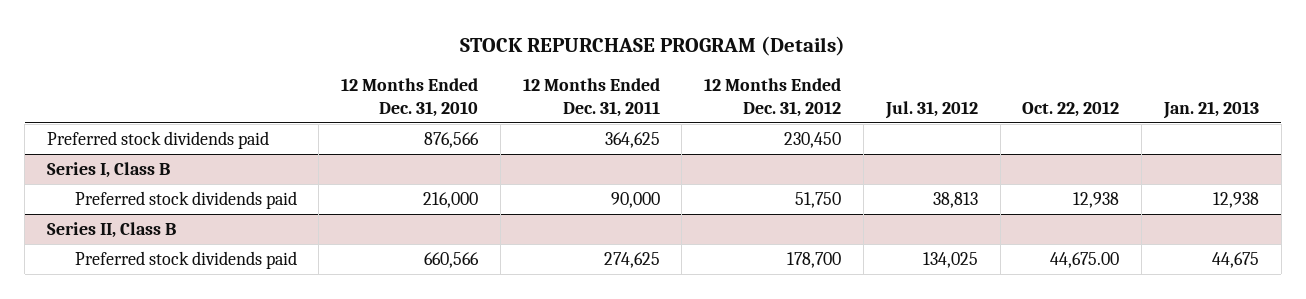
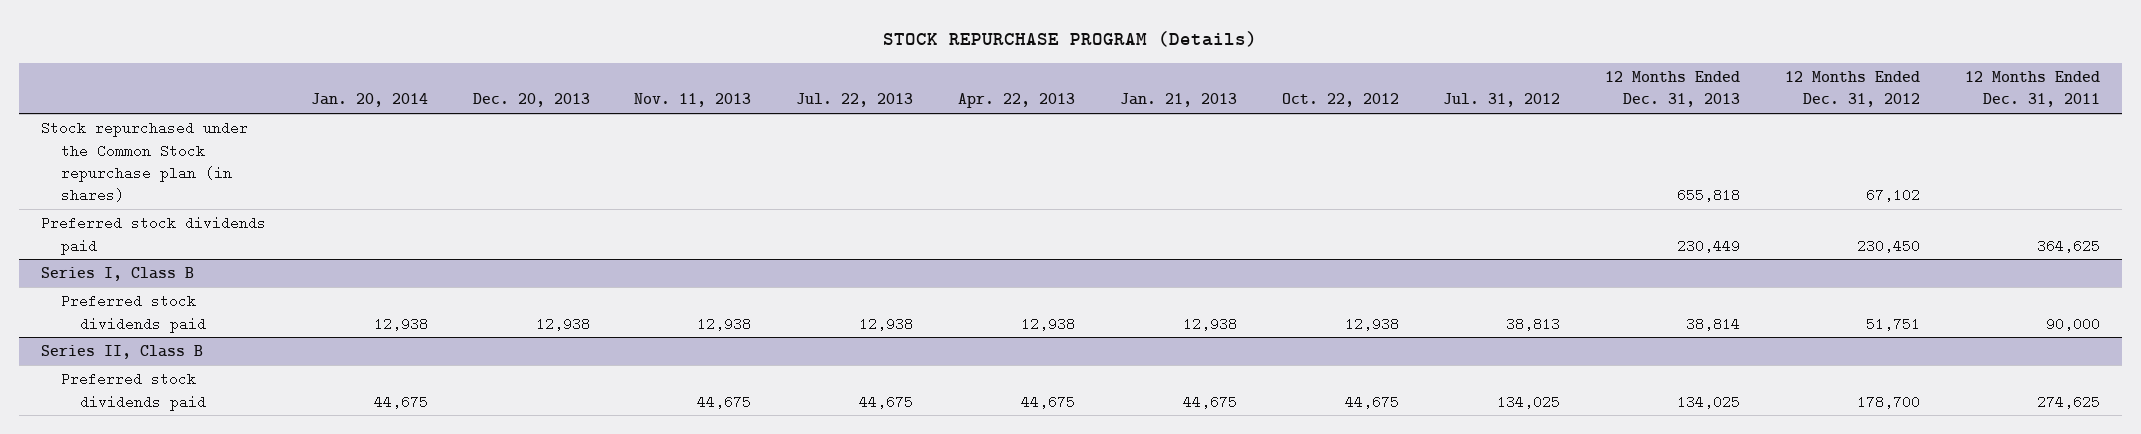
- | 12 Months Ended Dec. 31, 2010 | 12 Months Ended Dec. 31, 2011 | 12 Months Ended Dec. 31, 2012 | Jul. 31, 2012 | Oct. 22, 2012 | Jan. 21, 2013
+ | Jan. 20, 2014 | Dec. 20, 2013 | Nov. 11, 2013 | Jul. 22, 2013 | Apr. 22, 2013 | Jan. 21, 2013 | Oct. 22, 2012 | Jul. 31, 2012 | 12 Months Ended Dec. 31, 2013 | 12 Months Ended Dec. 31, 2012 | 12 Months Ended Dec. 31, 2011
+ Stock repurchased under the Common Stock repurchase plan (in shares) | | | | | | | | | 655,818 | 67,102 |
@ Series I, Class B
- Preferred stock dividends paid | 216,000 | 90,000 | 51,750 | 38,813 | 12,938 | 12,938
+ Preferred stock dividends paid | 12,938 | 12,938 | 12,938 | 12,938 | 12,938 | 12,938 | 12,938 | 38,813 | 38,814 | 51,751 | 90,000
@ Series II, Class B
- Preferred stock dividends paid | 660,566 | 274,625 | 178,700 | 134,025 | 44,675.00 | 44,675
+ Preferred stock dividends paid | 44,675 | | 44,675 | 44,675 | 44,675 | 44,675 | 44,675 | 134,025 | 134,025 | 178,700 | 274,625

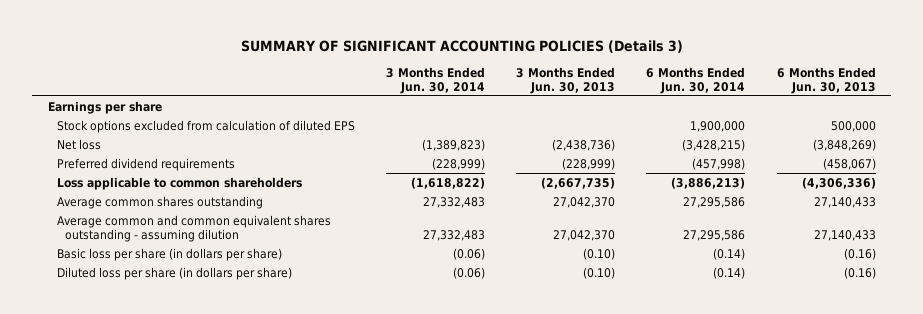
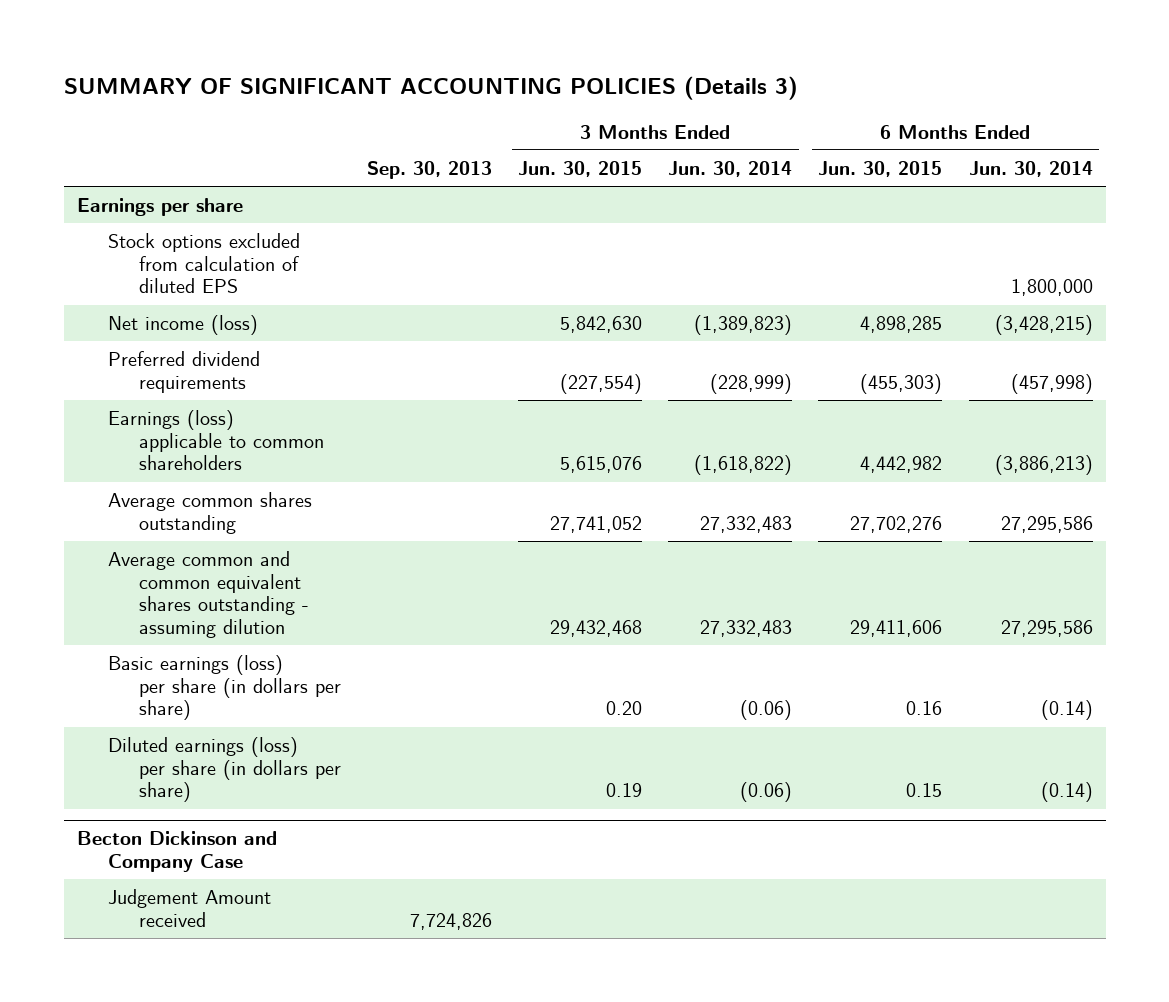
- | 3 Months Ended Jun. 30, 2014 | 3 Months Ended Jun. 30, 2013 | 6 Months Ended Jun. 30, 2014 | 6 Months Ended Jun. 30, 2013
+ | Sep. 30, 2013 | 3 Months Ended Jun. 30, 2015 | 3 Months Ended Jun. 30, 2014 | 6 Months Ended Jun. 30, 2015 | 6 Months Ended Jun. 30, 2014
- Stock options excluded from calculation of diluted EPS | | | 1,900,000 | 500,000
- Net loss | (1,389,823) | (2,438,736) | (3,428,215) | (3,848,269)
+ Stock options excluded from calculation of diluted EPS | | | | | 1,800,000
+ Net income (loss) | | 5,842,630 | (1,389,823) | 4,898,285 | (3,428,215)
- Loss applicable to common shareholders | (1,618,822) | (2,667,735) | (3,886,213) | (4,306,336)
+ Earnings (loss) applicable to common shareholders | | 5,615,076 | (1,618,822) | 4,442,982 | (3,886,213)
- Basic loss per share (in dollars per share) | (0.06) | (0.10) | (0.14) | (0.16)
- Diluted loss per share (in dollars per share) | (0.06) | (0.10) | (0.14) | (0.16)
+ Basic earnings (loss) per share (in dollars per share) | | 0.20 | (0.06) | 0.16 | (0.14)
+ Diluted earnings (loss) per share (in dollars per share) | | 0.19 | (0.06) | 0.15 | (0.14)
+ Becton Dickinson and Company Case
+ Judgement Amount received | 7,724,826 | | | |

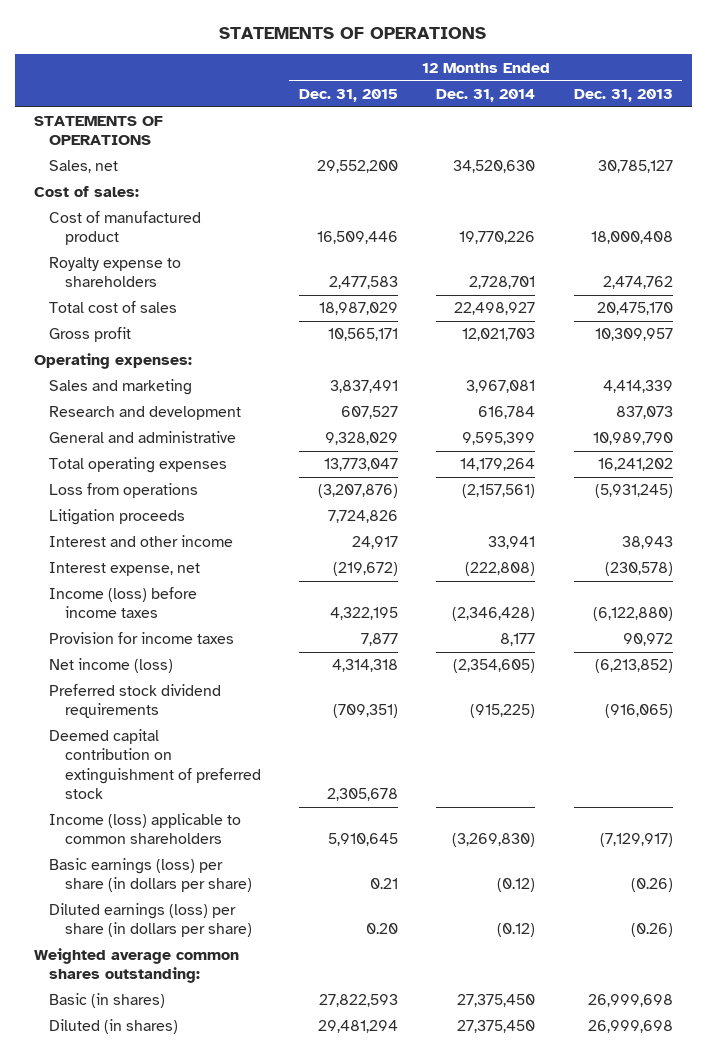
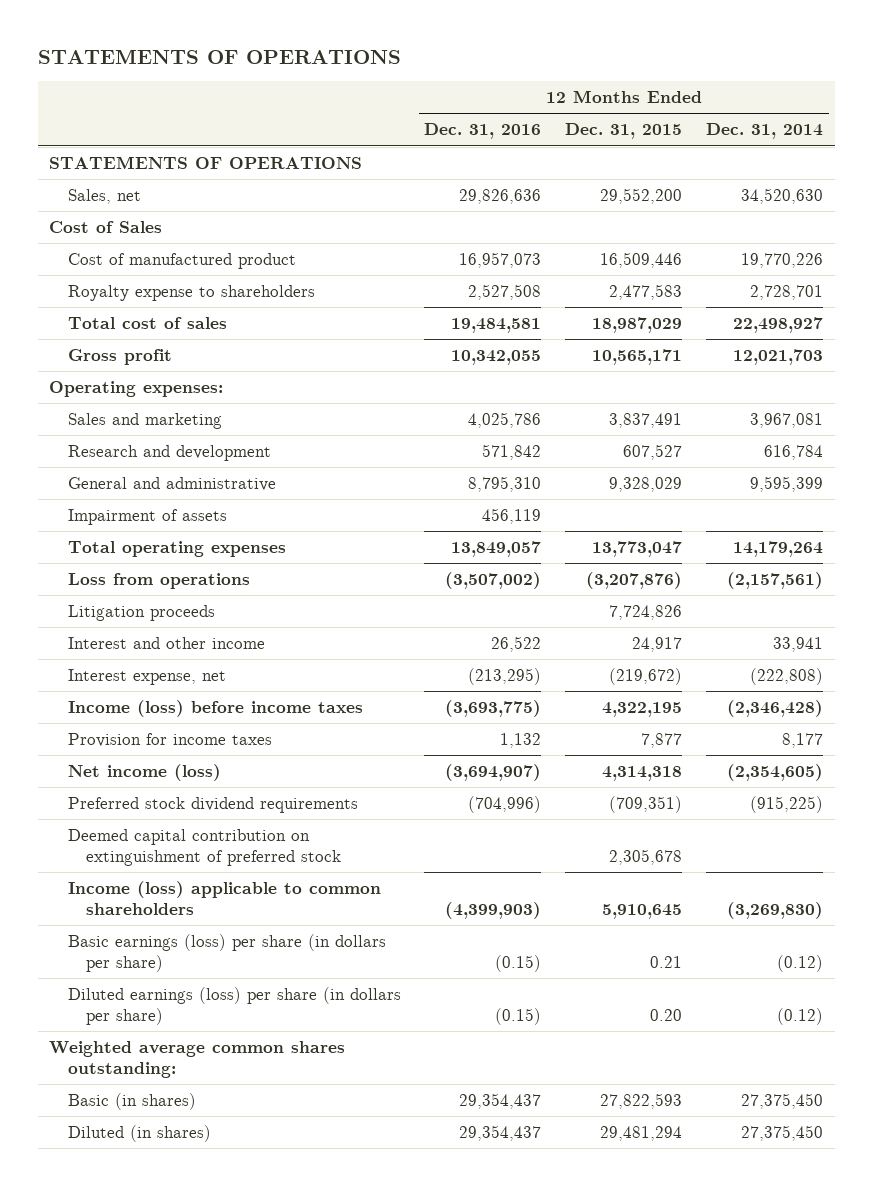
- | 12 Months Ended Dec. 31, 2015 | 12 Months Ended Dec. 31, 2014 | 12 Months Ended Dec. 31, 2013
+ | 12 Months Ended Dec. 31, 2016 | 12 Months Ended Dec. 31, 2015 | 12 Months Ended Dec. 31, 2014
- Cost of sales:
+ Cost of Sales
+ Impairment of assets | 456,119 | |

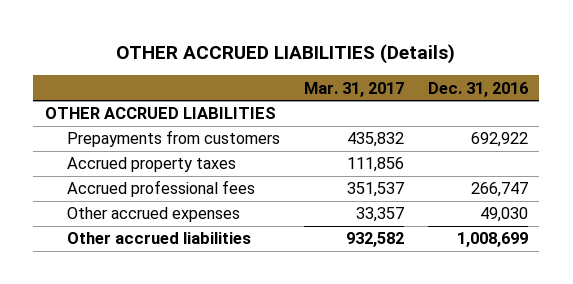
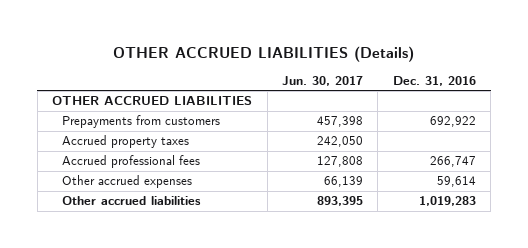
- | Mar. 31, 2017 | Dec. 31, 2016
+ | Jun. 30, 2017 | Dec. 31, 2016
- Other accrued expenses | 33,357 | 49,030
- Other accrued liabilities | 932,582 | 1,008,699
+ Other accrued expenses | 66,139 | 59,614
+ Other accrued liabilities | 893,395 | 1,019,283

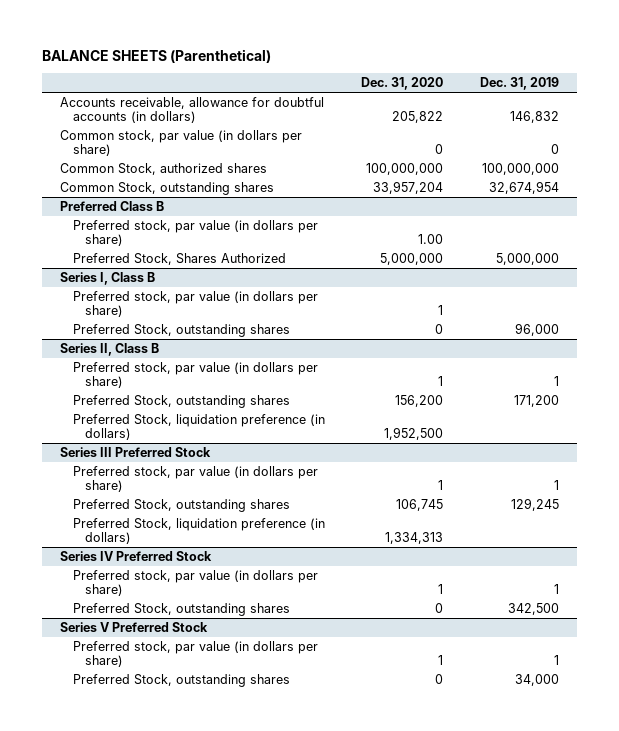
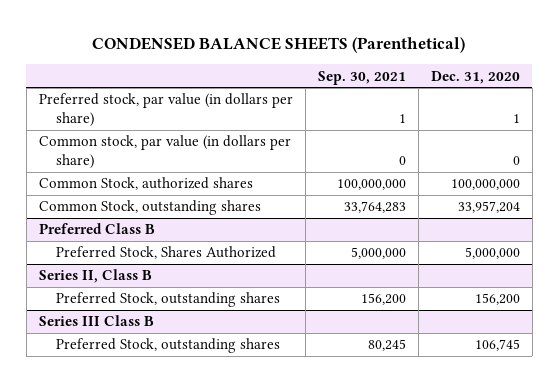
- BALANCE SHEETS (Parenthetical)
+ CONDENSED BALANCE SHEETS (Parenthetical)
- | Dec. 31, 2020 | Dec. 31, 2019
+ | Sep. 30, 2021 | Dec. 31, 2020
- Accounts receivable, allowance for doubtful accounts (in dollars) | 205,822 | 146,832
+ Preferred stock, par value (in dollars per share) | 1 | 1
@ Preferred Class B
- Preferred stock, par value (in dollars per share) | 1.00 |
- Series I, Class B
- Preferred stock, par value (in dollars per share) | 1 |
- Preferred Stock, outstanding shares | 0 | 96,000
@ Series II, Class B
- Preferred stock, par value (in dollars per share) | 1 | 1
- Preferred Stock, liquidation preference (in dollars) | 1,952,500 |
- Series III Preferred Stock
- Preferred stock, par value (in dollars per share) | 1 | 1
+ Series III Class B
- Preferred Stock, liquidation preference (in dollars) | 1,334,313 |
- Series IV Preferred Stock
- Preferred stock, par value (in dollars per share) | 1 | 1
- Preferred Stock, outstanding shares | 0 | 342,500
- Series V Preferred Stock
- Preferred stock, par value (in dollars per share) | 1 | 1
- Preferred Stock, outstanding shares | 0 | 34,000

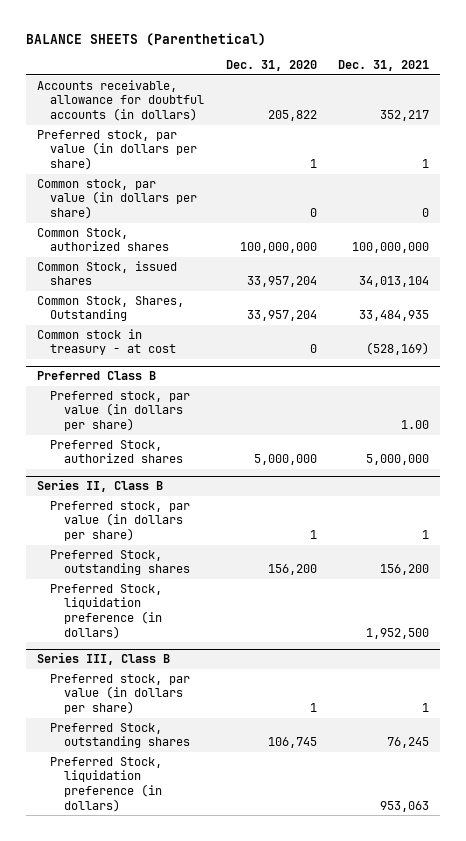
- CONDENSED BALANCE SHEETS (Parenthetical)
+ BALANCE SHEETS (Parenthetical)
- | Sep. 30, 2021 | Dec. 31, 2020
+ | Dec. 31, 2020 | Dec. 31, 2021
+ Accounts receivable, allowance for doubtful accounts (in dollars) | 205,822 | 352,217
- Common Stock, outstanding shares | 33,764,283 | 33,957,204
+ Common Stock, issued shares | 33,957,204 | 34,013,104
+ Common Stock, Shares, Outstanding | 33,957,204 | 33,484,935
+ Common stock in treasury - at cost | 0 | (528,169)
@ Preferred Class B
- Preferred Stock, Shares Authorized | 5,000,000 | 5,000,000
+ Preferred stock, par value (in dollars per share) | | 1.00
+ Preferred Stock, authorized shares | 5,000,000 | 5,000,000
@ Series II, Class B
+ Preferred stock, par value (in dollars per share) | 1 | 1
- Series III Class B
@ Series II, Class B
+ Preferred Stock, liquidation preference (in dollars) | | 1,952,500
+ Series III, Class B
+ Preferred stock, par value (in dollars per share) | 1 | 1
+ Preferred Stock, liquidation preference (in dollars) | | 953,063

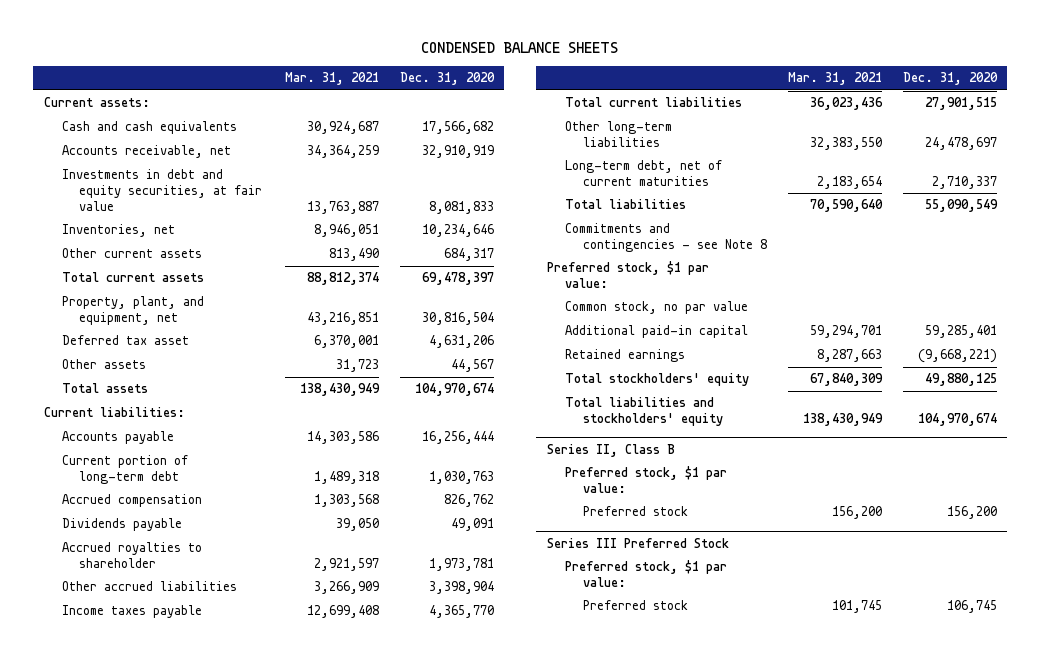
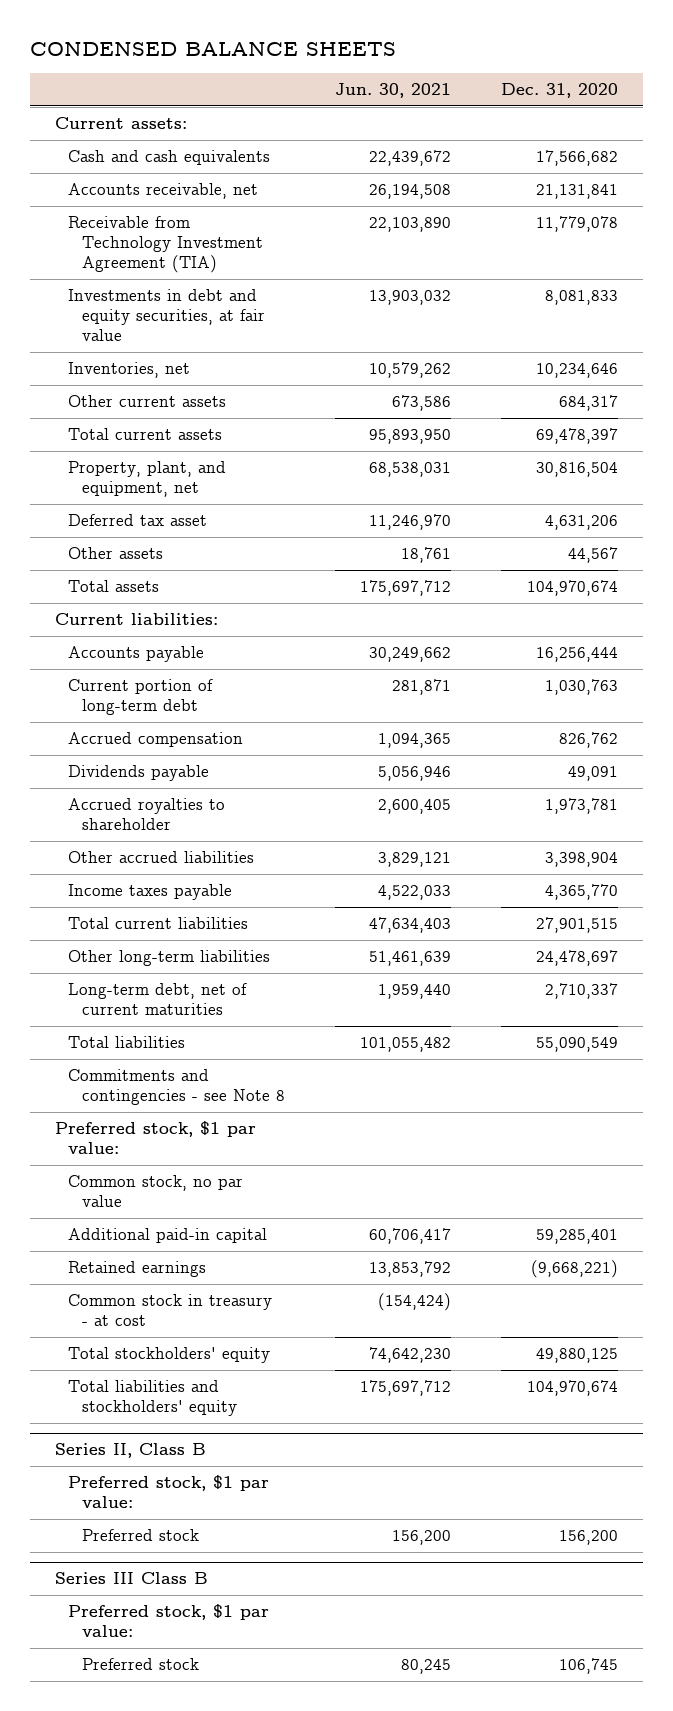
- | Mar. 31, 2021 | Dec. 31, 2020
+ | Jun. 30, 2021 | Dec. 31, 2020
- Accounts receivable, net | 34,364,259 | 32,910,919
+ Accounts receivable, net | 26,194,508 | 21,131,841
+ Receivable from Technology Investment Agreement (TIA) | 22,103,890 | 11,779,078
+ Common stock in treasury - at cost | (154,424) |
- Series III Preferred Stock
+ Series III Class B

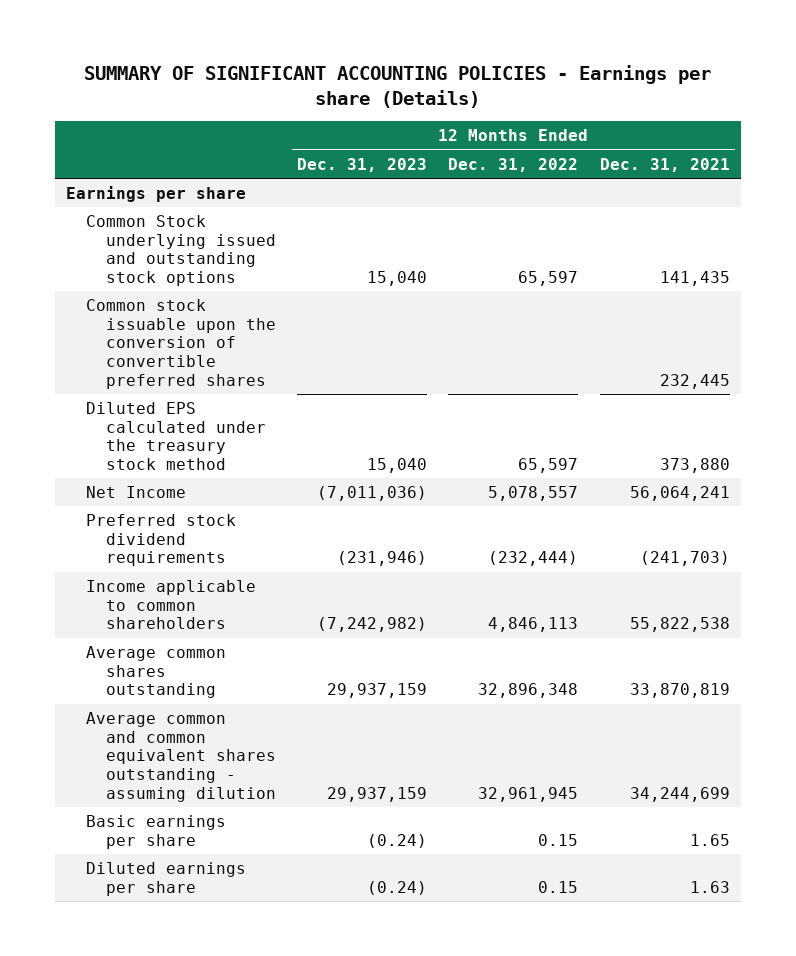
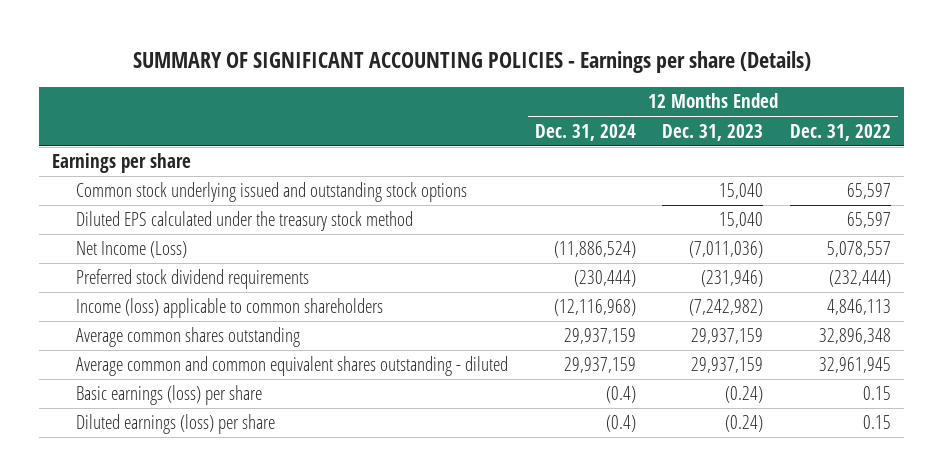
- | 12 Months Ended Dec. 31, 2023 | 12 Months Ended Dec. 31, 2022 | 12 Months Ended Dec. 31, 2021
+ | 12 Months Ended Dec. 31, 2024 | 12 Months Ended Dec. 31, 2023 | 12 Months Ended Dec. 31, 2022
- Common Stock underlying issued and outstanding stock options | 15,040 | 65,597 | 141,435
- Common stock issuable upon the conversion of convertible preferred shares | | | 232,445
+ Common stock underlying issued and outstanding stock options | | 15,040 | 65,597
- Net Income | (7,011,036) | 5,078,557 | 56,064,241
+ Net Income (Loss) | (11,886,524) | (7,011,036) | 5,078,557
- Income applicable to common shareholders | (7,242,982) | 4,846,113 | 55,822,538
+ Income (loss) applicable to common shareholders | (12,116,968) | (7,242,982) | 4,846,113
- Average common and common equivalent shares outstanding - assuming dilution | 29,937,159 | 32,961,945 | 34,244,699
- Basic earnings per share | (0.24) | 0.15 | 1.65
- Diluted earnings per share | (0.24) | 0.15 | 1.63
+ Average common and common equivalent shares outstanding - diluted | 29,937,159 | 29,937,159 | 32,961,945
+ Basic earnings (loss) per share | (0.4) | (0.24) | 0.15
+ Diluted earnings (loss) per share | (0.4) | (0.24) | 0.15

